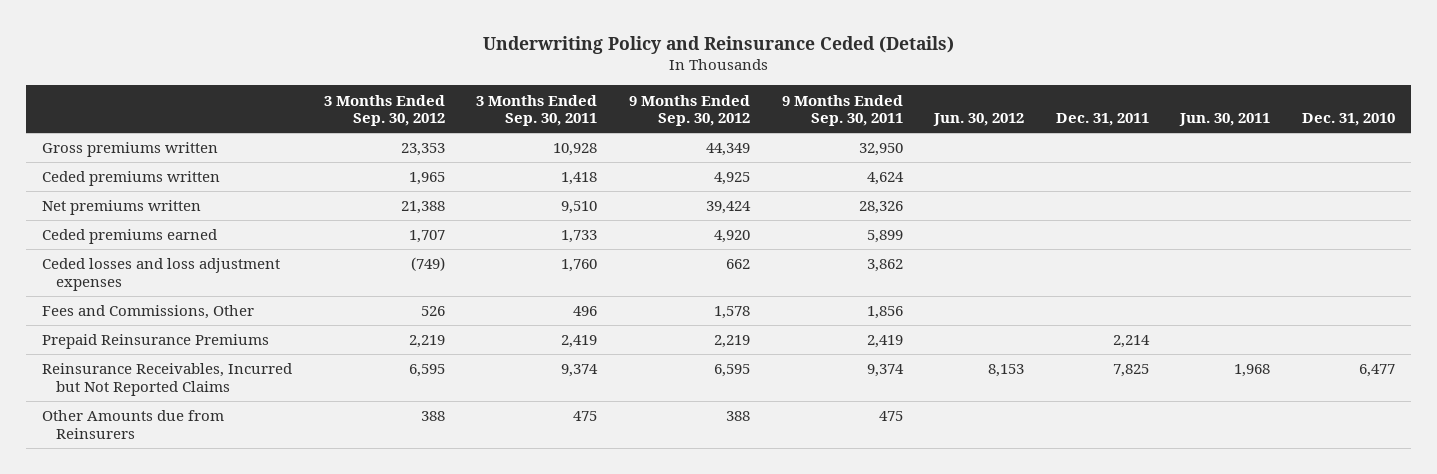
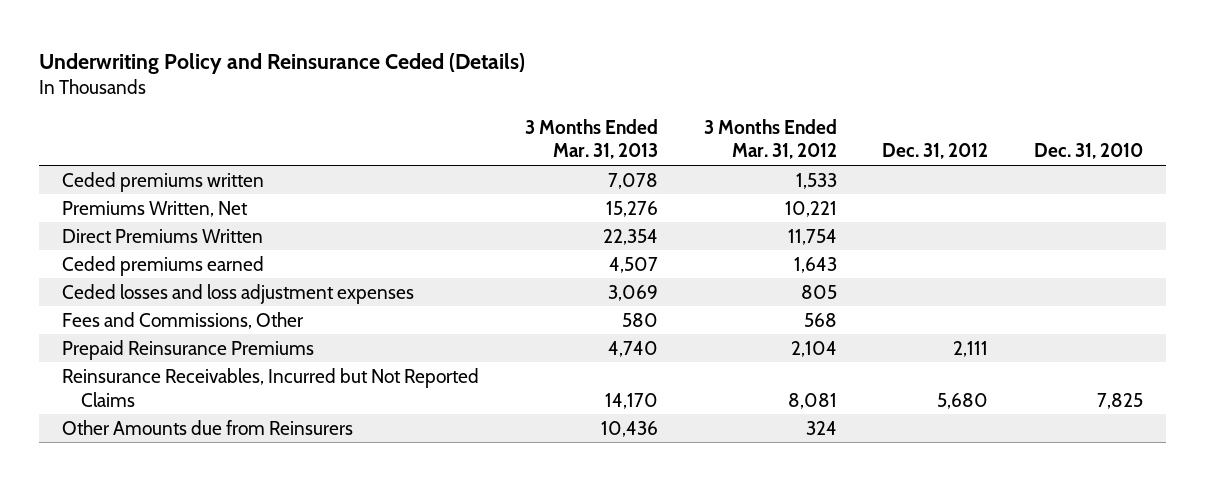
- | 3 Months Ended Sep. 30, 2012 | 3 Months Ended Sep. 30, 2011 | 9 Months Ended Sep. 30, 2012 | 9 Months Ended Sep. 30, 2011 | Jun. 30, 2012 | Dec. 31, 2011 | Jun. 30, 2011 | Dec. 31, 2010
+ | 3 Months Ended Mar. 31, 2013 | 3 Months Ended Mar. 31, 2012 | Dec. 31, 2012 | Dec. 31, 2010
- Gross premiums written | 23,353 | 10,928 | 44,349 | 32,950 | | | |
- Net premiums written | 21,388 | 9,510 | 39,424 | 28,326 | | | |
+ Premiums Written, Net | 15,276 | 10,221 | |
+ Direct Premiums Written | 22,354 | 11,754 | |
- Reinsurance Receivables, Incurred but Not Reported Claims | 6,595 | 9,374 | 6,595 | 9,374 | 8,153 | 7,825 | 1,968 | 6,477
+ Reinsurance Receivables, Incurred but Not Reported Claims | 14,170 | 8,081 | 5,680 | 7,825

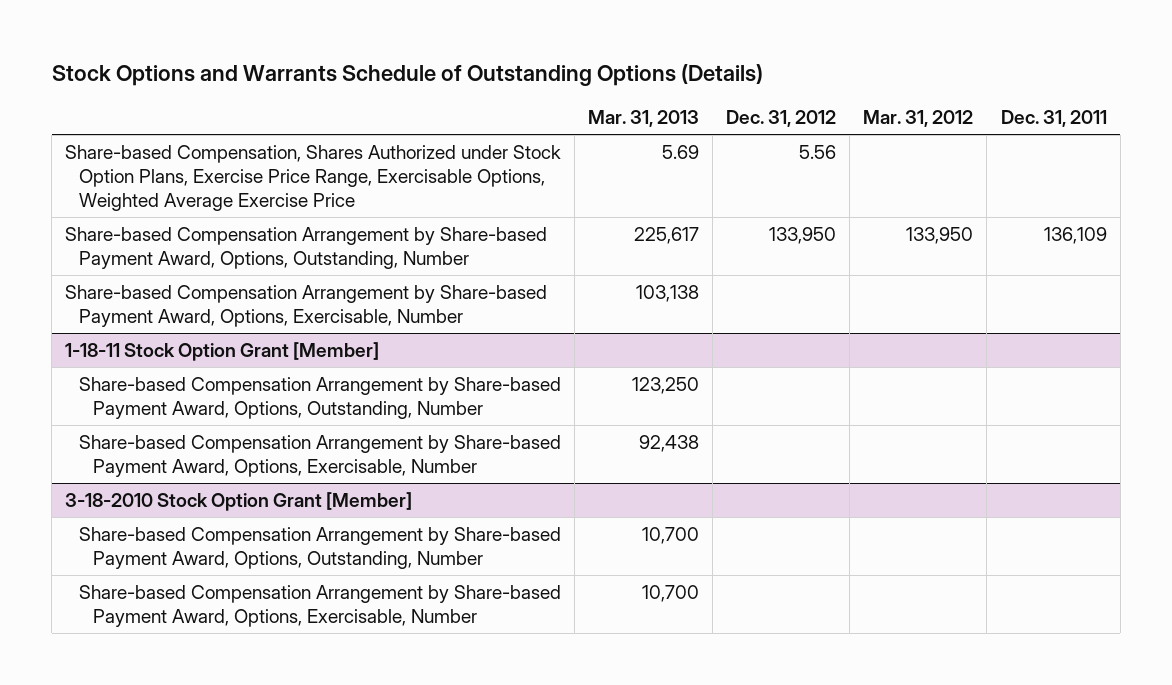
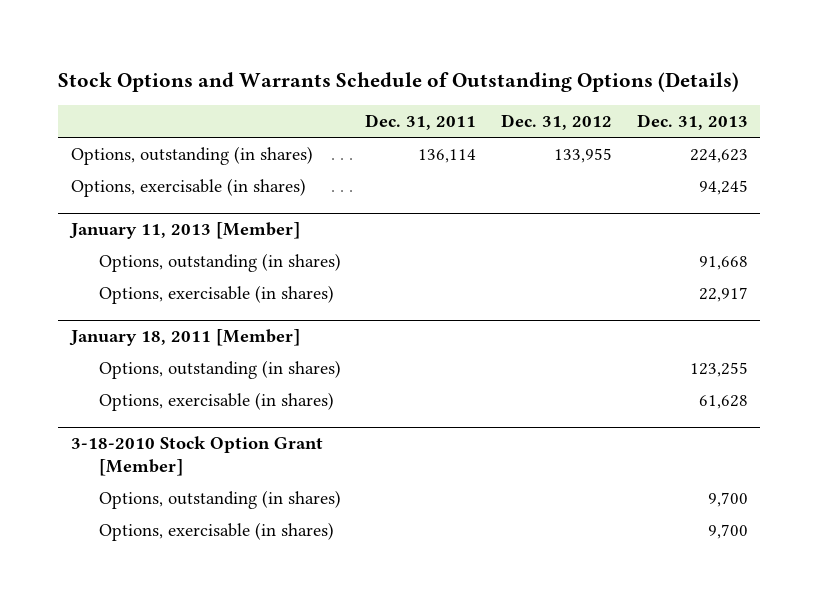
- | Mar. 31, 2013 | Dec. 31, 2012 | Mar. 31, 2012 | Dec. 31, 2011
+ | Dec. 31, 2011 | Dec. 31, 2012 | Dec. 31, 2013
- Share-based Compensation, Shares Authorized under Stock Option Plans, Exercise Price Range, Exercisable Options, Weighted Average Exercise Price | 5.69 | 5.56 | |
- Share-based Compensation Arrangement by Share-based Payment Award, Options, Outstanding, Number | 225,617 | 133,950 | 133,950 | 136,109
- Share-based Compensation Arrangement by Share-based Payment Award, Options, Exercisable, Number | 103,138 | | |
- 1-18-11 Stock Option Grant [Member]
- Share-based Compensation Arrangement by Share-based Payment Award, Options, Outstanding, Number | 123,250 | | |
- Share-based Compensation Arrangement by Share-based Payment Award, Options, Exercisable, Number | 92,438 | | |
+ Options, outstanding (in shares) | 136,114 | 133,955 | 224,623
+ Options, exercisable (in shares) | | | 94,245
+ January 11, 2013 [Member]
+ Options, outstanding (in shares) | | | 91,668
+ Options, exercisable (in shares) | | | 22,917
+ January 18, 2011 [Member]
+ Options, outstanding (in shares) | | | 123,255
+ Options, exercisable (in shares) | | | 61,628
@ 3-18-2010 Stock Option Grant [Member]
- Share-based Compensation Arrangement by Share-based Payment Award, Options, Outstanding, Number | 10,700 | | |
- Share-based Compensation Arrangement by Share-based Payment Award, Options, Exercisable, Number | 10,700 | | |
+ Options, outstanding (in shares) | | | 9,700
+ Options, exercisable (in shares) | | | 9,700

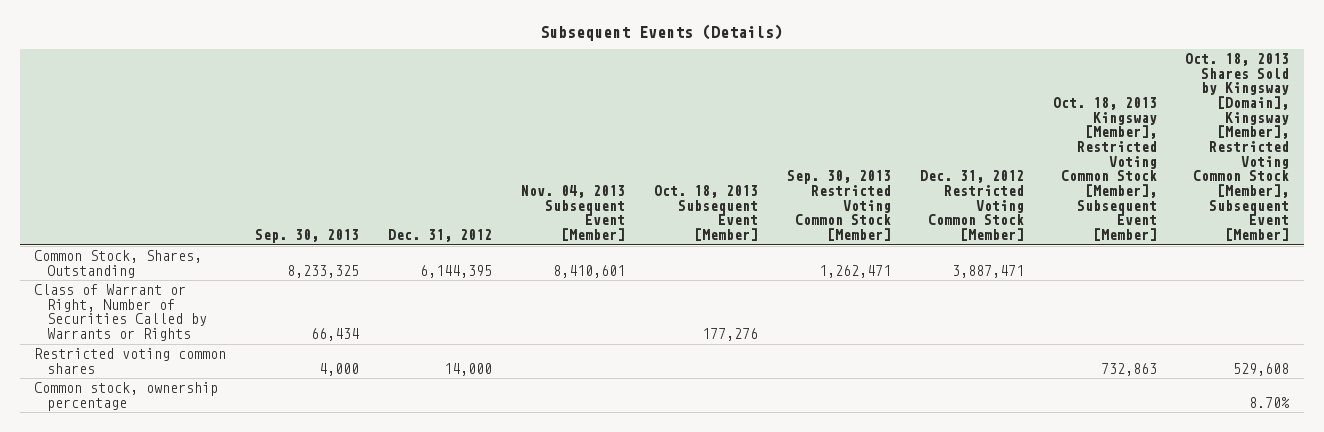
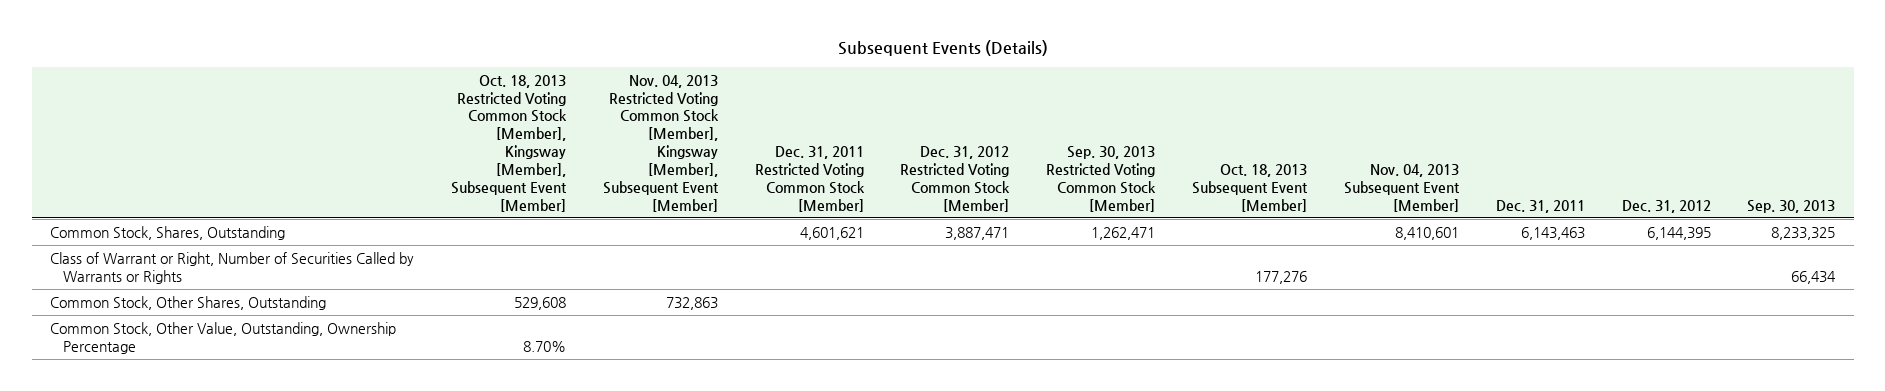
- | Sep. 30, 2013 | Dec. 31, 2012 | Nov. 04, 2013 Subsequent Event [Member] | Oct. 18, 2013 Subsequent Event [Member] | Sep. 30, 2013 Restricted Voting Common Stock [Member] | Dec. 31, 2012 Restricted Voting Common Stock [Member] | Oct. 18, 2013 Kingsway [Member], Restricted Voting Common Stock [Member], Subsequent Event [Member] | Oct. 18, 2013 Shares Sold by Kingsway [Domain], Kingsway [Member], Restricted Voting Common Stock [Member], Subsequent Event [Member]
+ | Oct. 18, 2013 Restricted Voting Common Stock [Member], Kingsway [Member], Subsequent Event [Member] | Nov. 04, 2013 Restricted Voting Common Stock [Member], Kingsway [Member], Subsequent Event [Member] | Dec. 31, 2011 Restricted Voting Common Stock [Member] | Dec. 31, 2012 Restricted Voting Common Stock [Member] | Sep. 30, 2013 Restricted Voting Common Stock [Member] | Oct. 18, 2013 Subsequent Event [Member] | Nov. 04, 2013 Subsequent Event [Member] | Dec. 31, 2011 | Dec. 31, 2012 | Sep. 30, 2013
- Restricted voting common shares | 4,000 | 14,000 | | | | | 732,863 | 529,608
- Common stock, ownership percentage | | | | | | | | 8.70%
+ Common Stock, Other Shares, Outstanding | 529,608 | 732,863 | | | | | | | |
+ Common Stock, Other Value, Outstanding, Ownership Percentage | 8.70% | | | | | | | | |

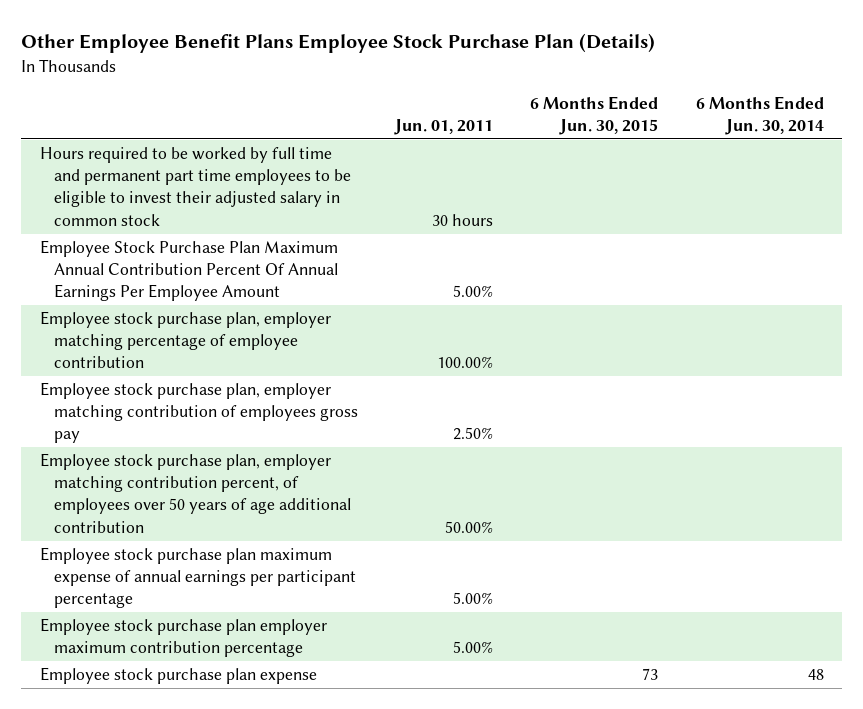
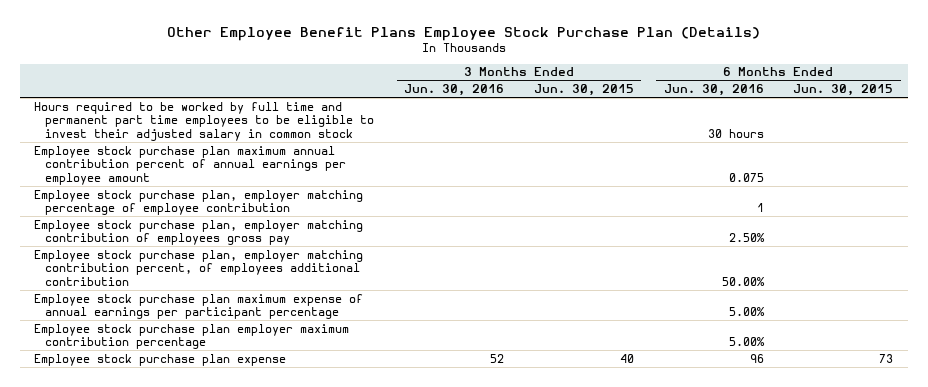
- | Jun. 01, 2011 | 6 Months Ended Jun. 30, 2015 | 6 Months Ended Jun. 30, 2014
+ | 3 Months Ended Jun. 30, 2016 | 3 Months Ended Jun. 30, 2015 | 6 Months Ended Jun. 30, 2016 | 6 Months Ended Jun. 30, 2015
- Employee Stock Purchase Plan Maximum Annual Contribution Percent Of Annual Earnings Per Employee Amount | 5.00% | |
+ Employee stock purchase plan maximum annual contribution percent of annual earnings per employee amount | | | 0.075 |
- Employee stock purchase plan, employer matching contribution percent, of employees over 50 years of age additional contribution | 50.00% | |
+ Employee stock purchase plan, employer matching contribution percent, of employees additional contribution | | | 50.00% |

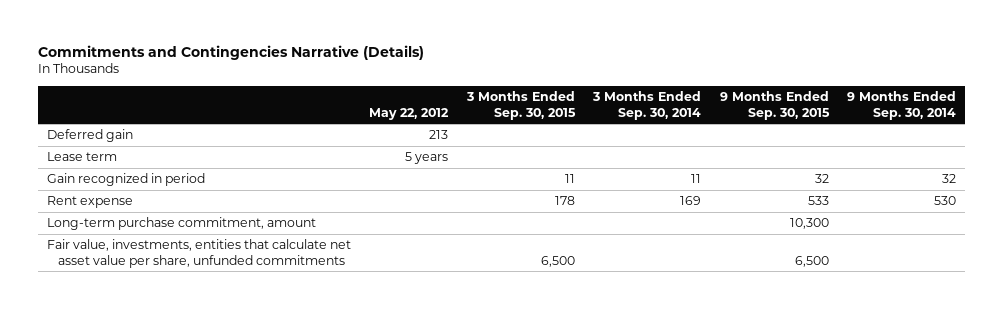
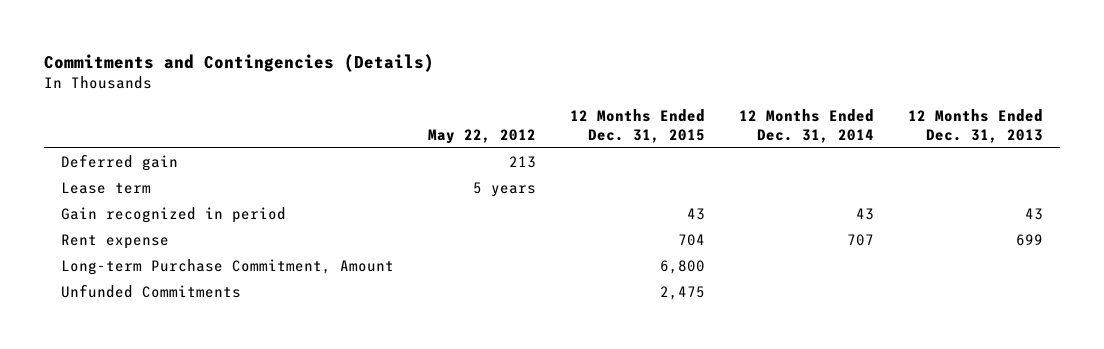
- Commitments and Contingencies Narrative (Details)
+ Commitments and Contingencies (Details)
- | May 22, 2012 | 3 Months Ended Sep. 30, 2015 | 3 Months Ended Sep. 30, 2014 | 9 Months Ended Sep. 30, 2015 | 9 Months Ended Sep. 30, 2014
+ | May 22, 2012 | 12 Months Ended Dec. 31, 2015 | 12 Months Ended Dec. 31, 2014 | 12 Months Ended Dec. 31, 2013
- Long-term purchase commitment, amount | | | | 10,300 |
- Fair value, investments, entities that calculate net asset value per share, unfunded commitments | | 6,500 | | 6,500 |
+ Long-term Purchase Commitment, Amount | | 6,800 | |
+ Unfunded Commitments | | 2,475 | |

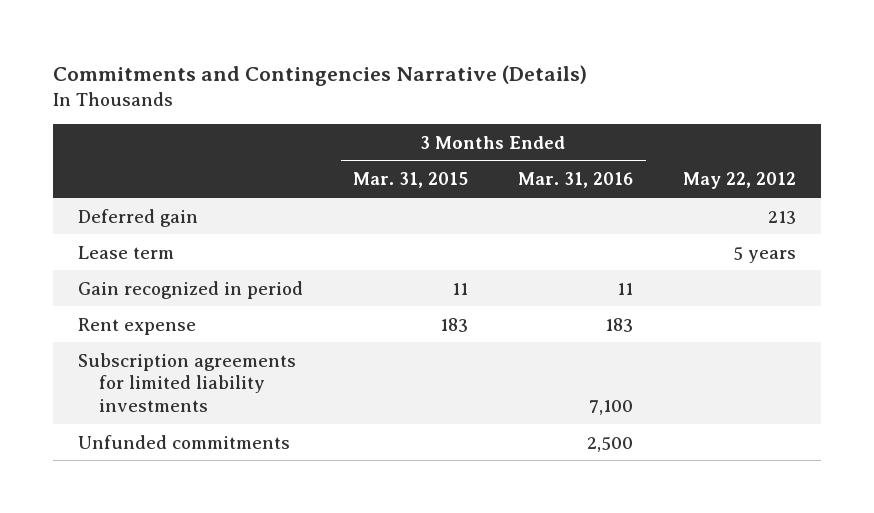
- Commitments and Contingencies (Details)
+ Commitments and Contingencies Narrative (Details)
- | May 22, 2012 | 12 Months Ended Dec. 31, 2015 | 12 Months Ended Dec. 31, 2014 | 12 Months Ended Dec. 31, 2013
+ | 3 Months Ended Mar. 31, 2015 | 3 Months Ended Mar. 31, 2016 | May 22, 2012
- Long-term Purchase Commitment, Amount | | 6,800 | |
- Unfunded Commitments | | 2,475 | |
+ Subscription agreements for limited liability investments | | 7,100 |
+ Unfunded commitments | | 2,500 |

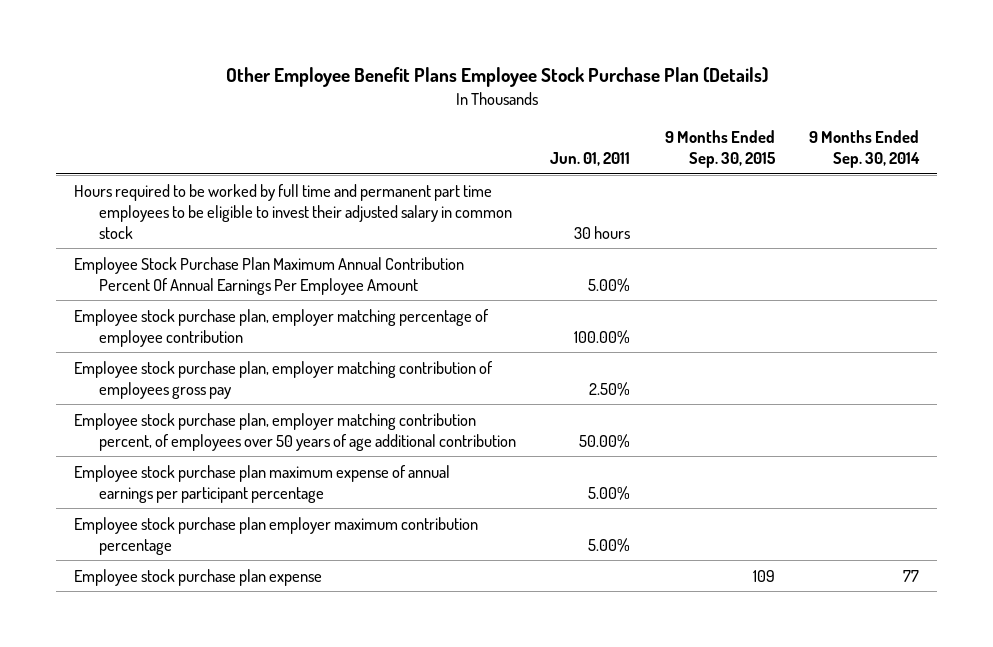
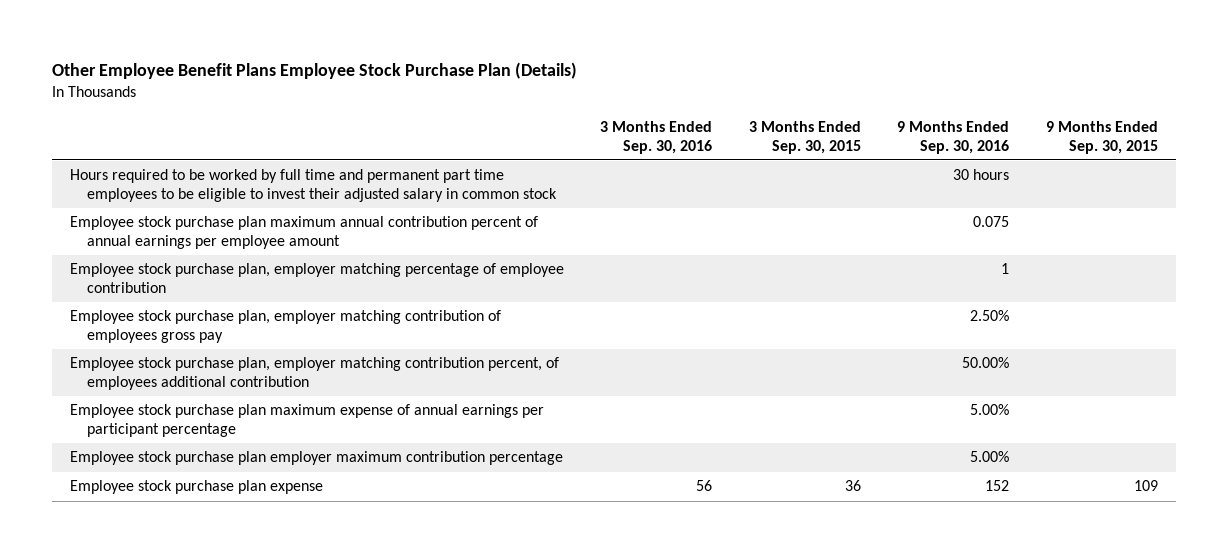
- | Jun. 01, 2011 | 9 Months Ended Sep. 30, 2015 | 9 Months Ended Sep. 30, 2014
+ | 3 Months Ended Sep. 30, 2016 | 3 Months Ended Sep. 30, 2015 | 9 Months Ended Sep. 30, 2016 | 9 Months Ended Sep. 30, 2015
- Employee Stock Purchase Plan Maximum Annual Contribution Percent Of Annual Earnings Per Employee Amount | 5.00% | |
+ Employee stock purchase plan maximum annual contribution percent of annual earnings per employee amount | | | 0.075 |
- Employee stock purchase plan, employer matching contribution percent, of employees over 50 years of age additional contribution | 50.00% | |
+ Employee stock purchase plan, employer matching contribution percent, of employees additional contribution | | | 50.00% |

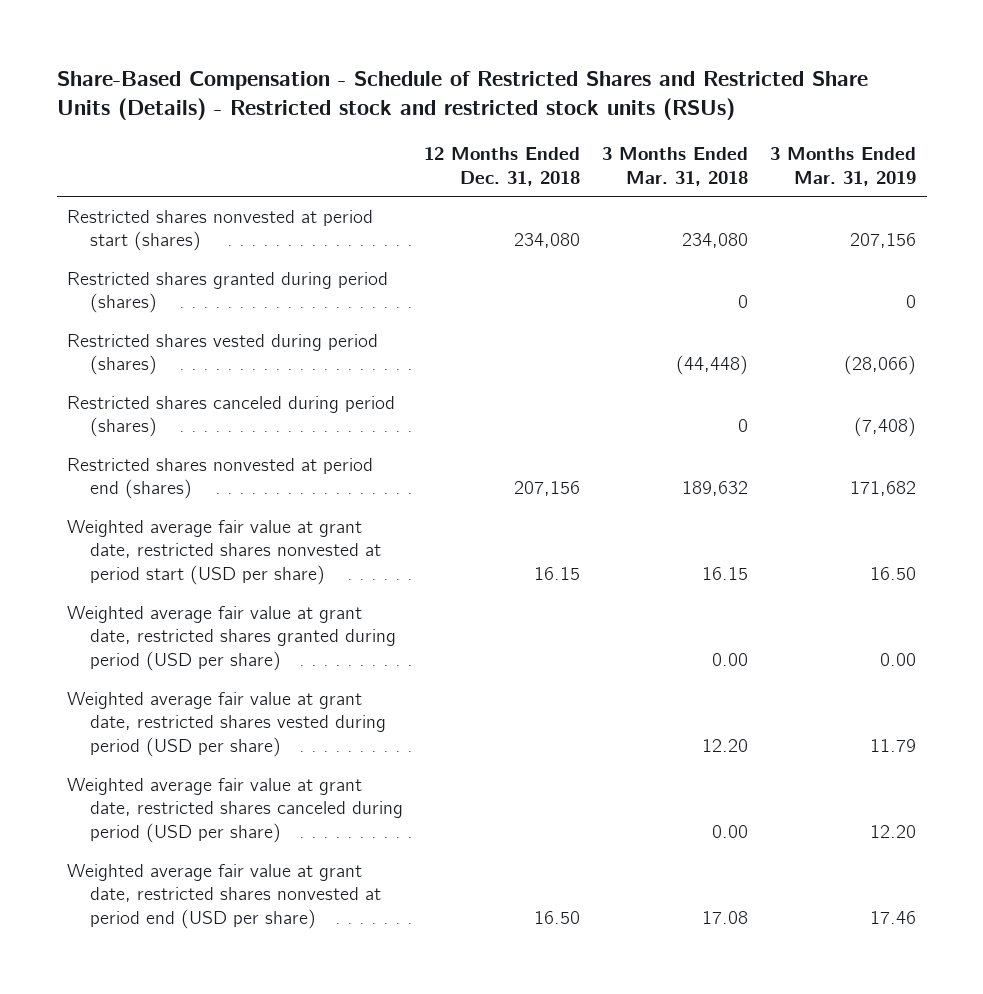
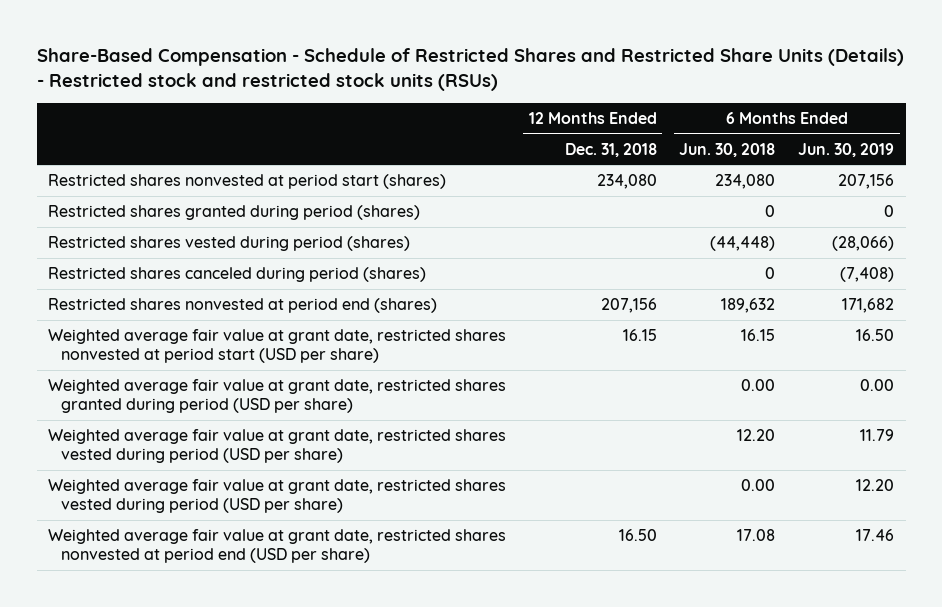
- | 12 Months Ended Dec. 31, 2018 | 3 Months Ended Mar. 31, 2018 | 3 Months Ended Mar. 31, 2019
+ | 12 Months Ended Dec. 31, 2018 | 6 Months Ended Jun. 30, 2018 | 6 Months Ended Jun. 30, 2019
- Weighted average fair value at grant date, restricted shares canceled during period (USD per share) | | 0.00 | 12.20
+ Weighted average fair value at grant date, restricted shares vested during period (USD per share) | | 0.00 | 12.20

